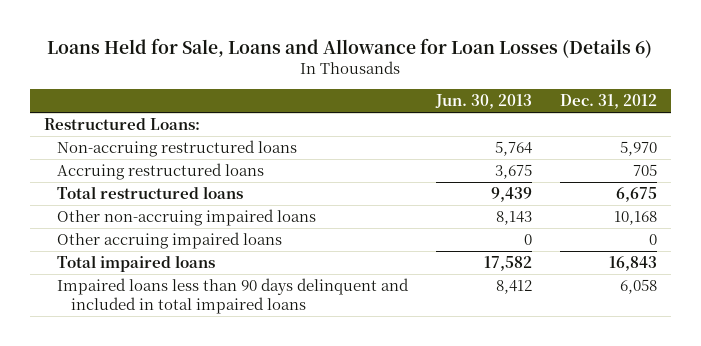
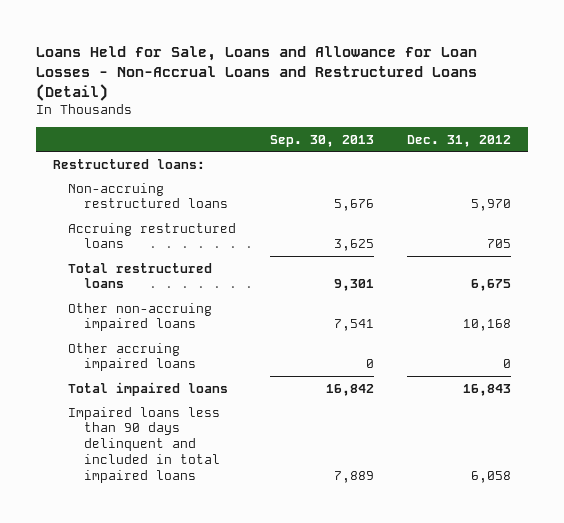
- Loans Held for Sale, Loans and Allowance for Loan Losses (Details 6)
+ Loans Held for Sale, Loans and Allowance for Loan Losses - Non-Accrual Loans and Restructured Loans (Detail)
- | Jun. 30, 2013 | Dec. 31, 2012
+ | Sep. 30, 2013 | Dec. 31, 2012
- Restructured Loans:
+ Restructured loans:

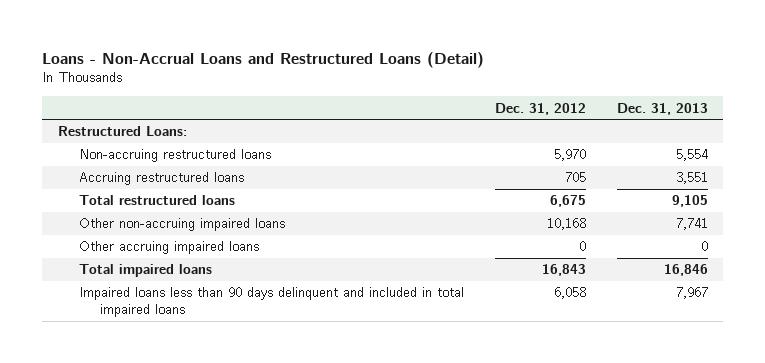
- Loans Held for Sale, Loans and Allowance for Loan Losses - Non-Accrual Loans and Restructured Loans (Detail)
+ Loans - Non-Accrual Loans and Restructured Loans (Detail)
- | Sep. 30, 2013 | Dec. 31, 2012
+ | Dec. 31, 2012 | Dec. 31, 2013
- Restructured loans:
+ Restructured Loans:

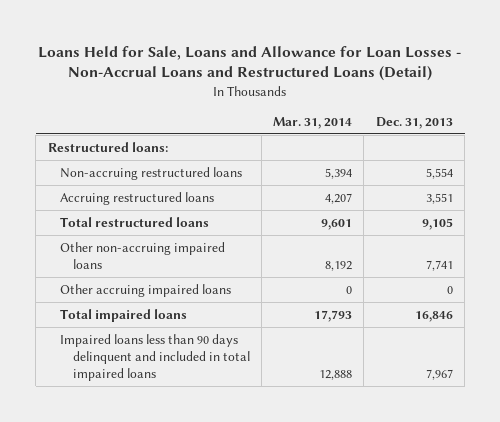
- Loans - Non-Accrual Loans and Restructured Loans (Detail)
+ Loans Held for Sale, Loans and Allowance for Loan Losses - Non-Accrual Loans and Restructured Loans (Detail)
- | Dec. 31, 2012 | Dec. 31, 2013
+ | Mar. 31, 2014 | Dec. 31, 2013
- Restructured Loans:
+ Restructured loans:

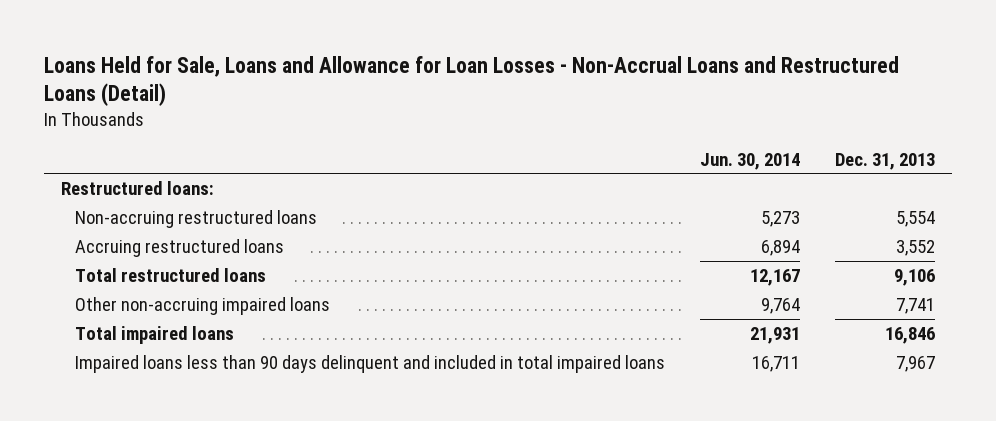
- | Mar. 31, 2014 | Dec. 31, 2013
+ | Jun. 30, 2014 | Dec. 31, 2013
- Accruing restructured loans | 4,207 | 3,551
- Total restructured loans | 9,601 | 9,105
+ Accruing restructured loans | 6,894 | 3,552
+ Total restructured loans | 12,167 | 9,106
- Other accruing impaired loans | 0 | 0

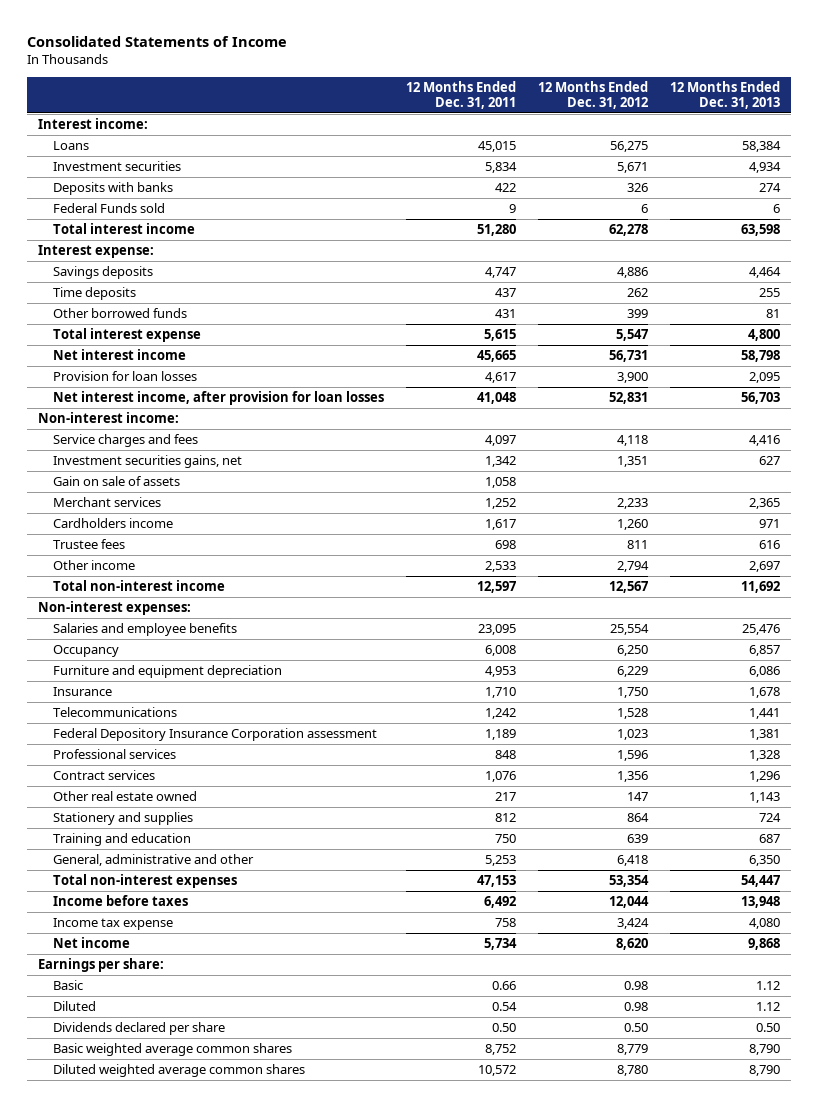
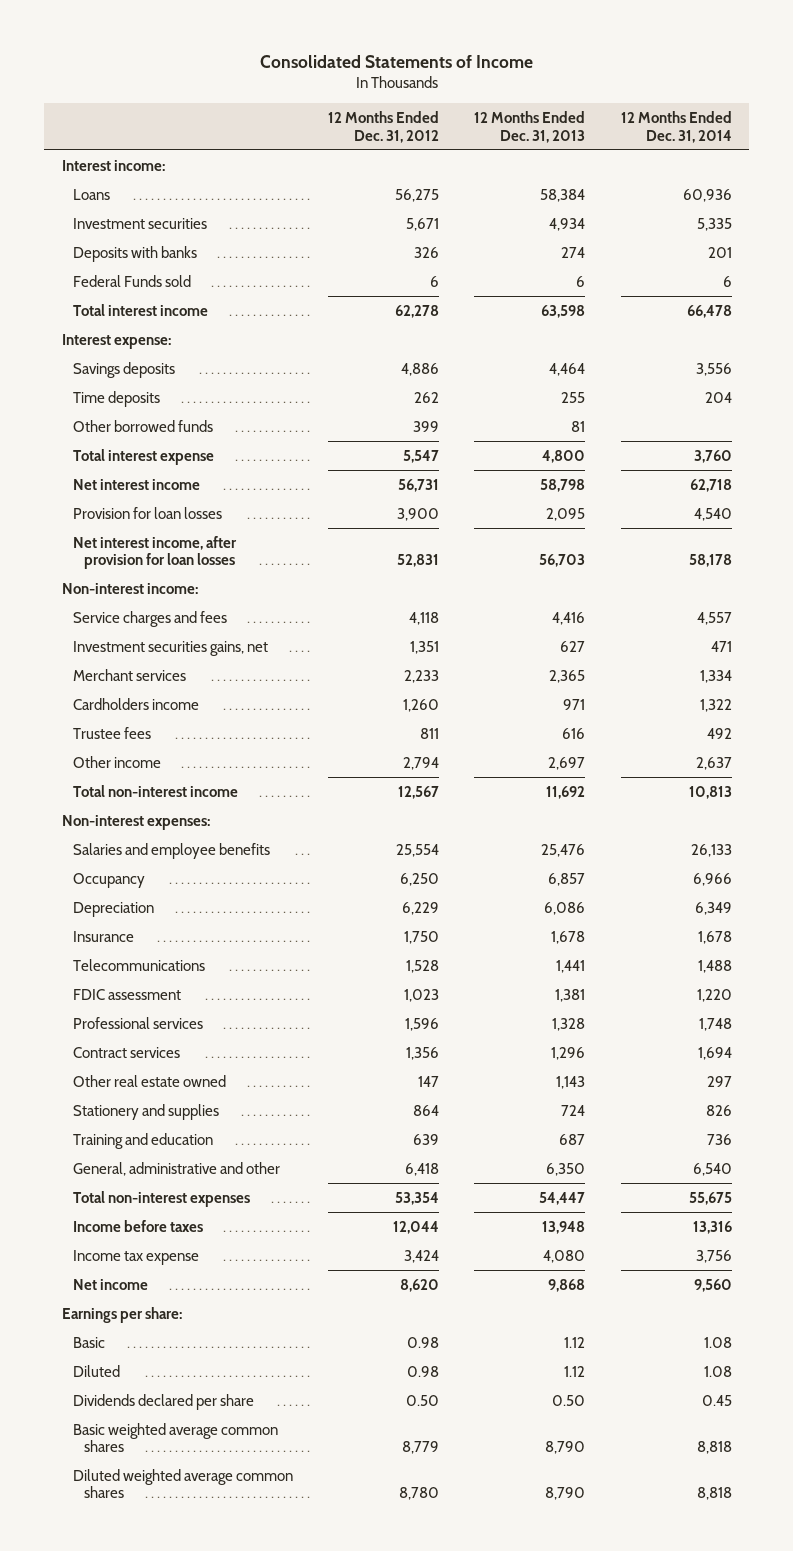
- | 12 Months Ended Dec. 31, 2011 | 12 Months Ended Dec. 31, 2012 | 12 Months Ended Dec. 31, 2013
+ | 12 Months Ended Dec. 31, 2012 | 12 Months Ended Dec. 31, 2013 | 12 Months Ended Dec. 31, 2014
- Gain on sale of assets | 1,058 | |
- Furniture and equipment depreciation | 4,953 | 6,229 | 6,086
+ Depreciation | 6,229 | 6,086 | 6,349
- Federal Depository Insurance Corporation assessment | 1,189 | 1,023 | 1,381
+ FDIC assessment | 1,023 | 1,381 | 1,220

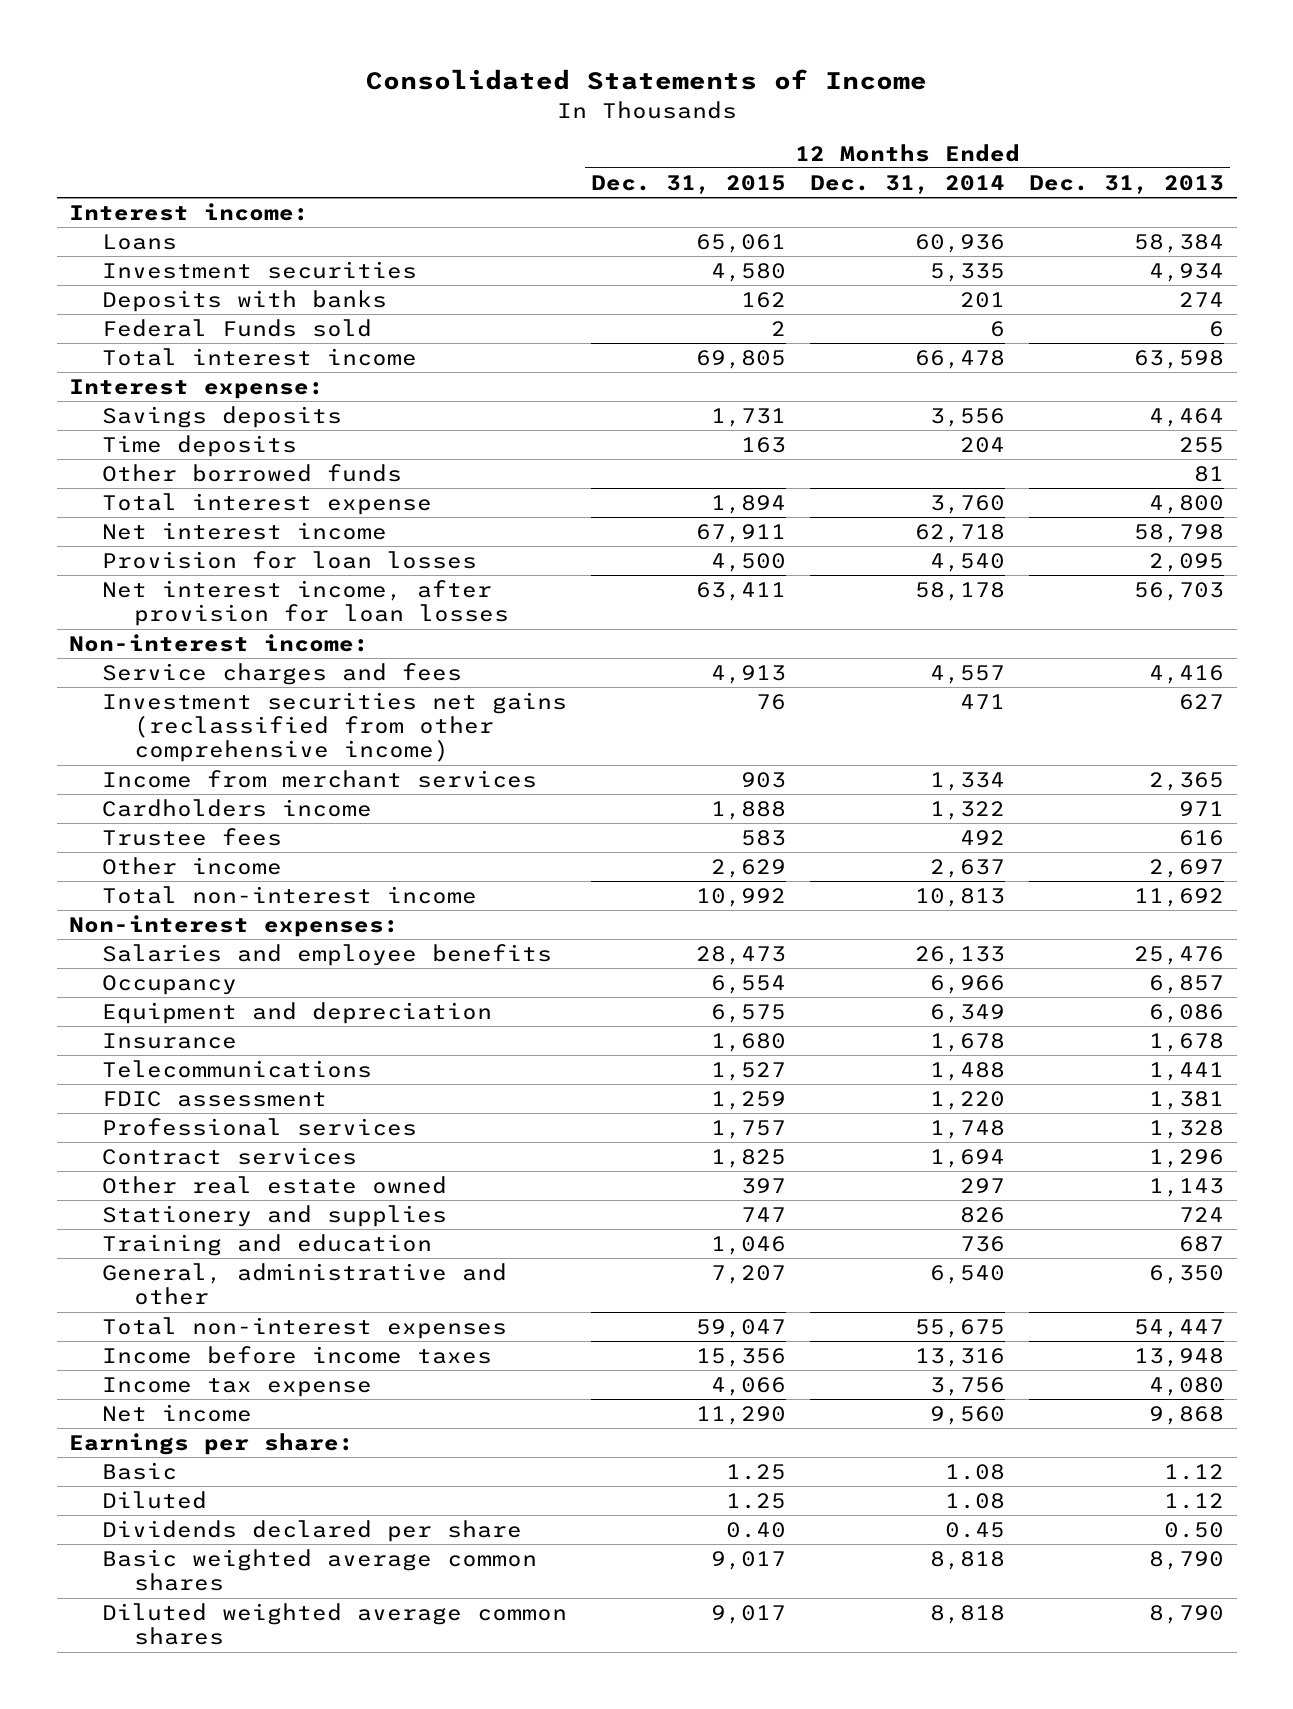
- | 12 Months Ended Dec. 31, 2012 | 12 Months Ended Dec. 31, 2013 | 12 Months Ended Dec. 31, 2014
+ | 12 Months Ended Dec. 31, 2015 | 12 Months Ended Dec. 31, 2014 | 12 Months Ended Dec. 31, 2013
- Investment securities gains, net | 1,351 | 627 | 471
- Merchant services | 2,233 | 2,365 | 1,334
+ Investment securities net gains (reclassified from other comprehensive income) | 76 | 471 | 627
+ Income from merchant services | 903 | 1,334 | 2,365
- Depreciation | 6,229 | 6,086 | 6,349
+ Equipment and depreciation | 6,575 | 6,349 | 6,086
- Income before taxes | 12,044 | 13,948 | 13,316
+ Income before income taxes | 15,356 | 13,316 | 13,948

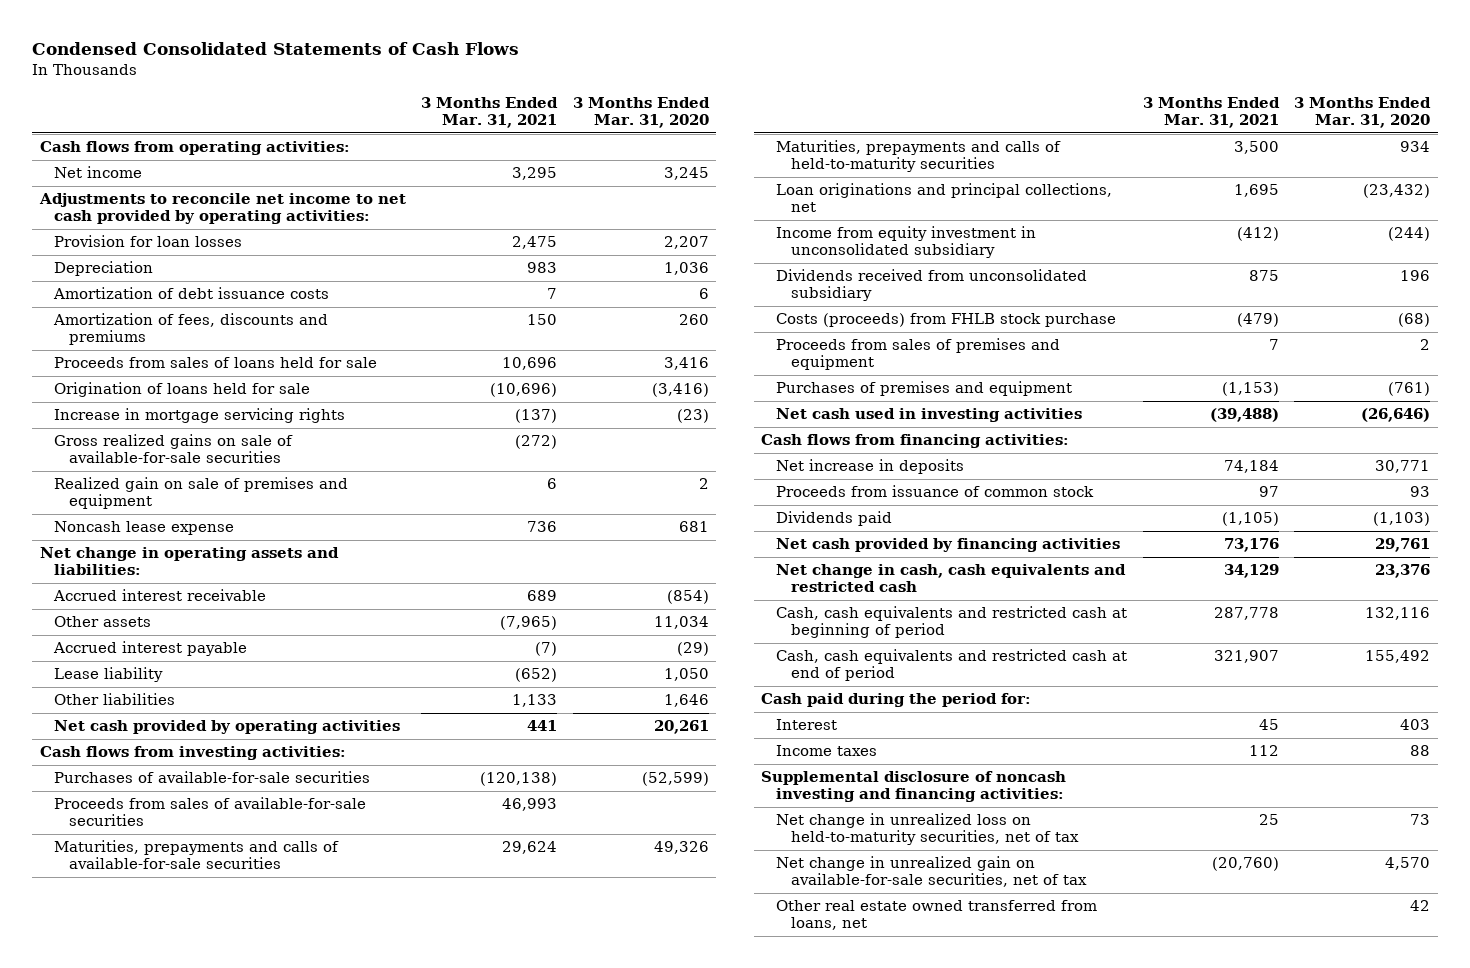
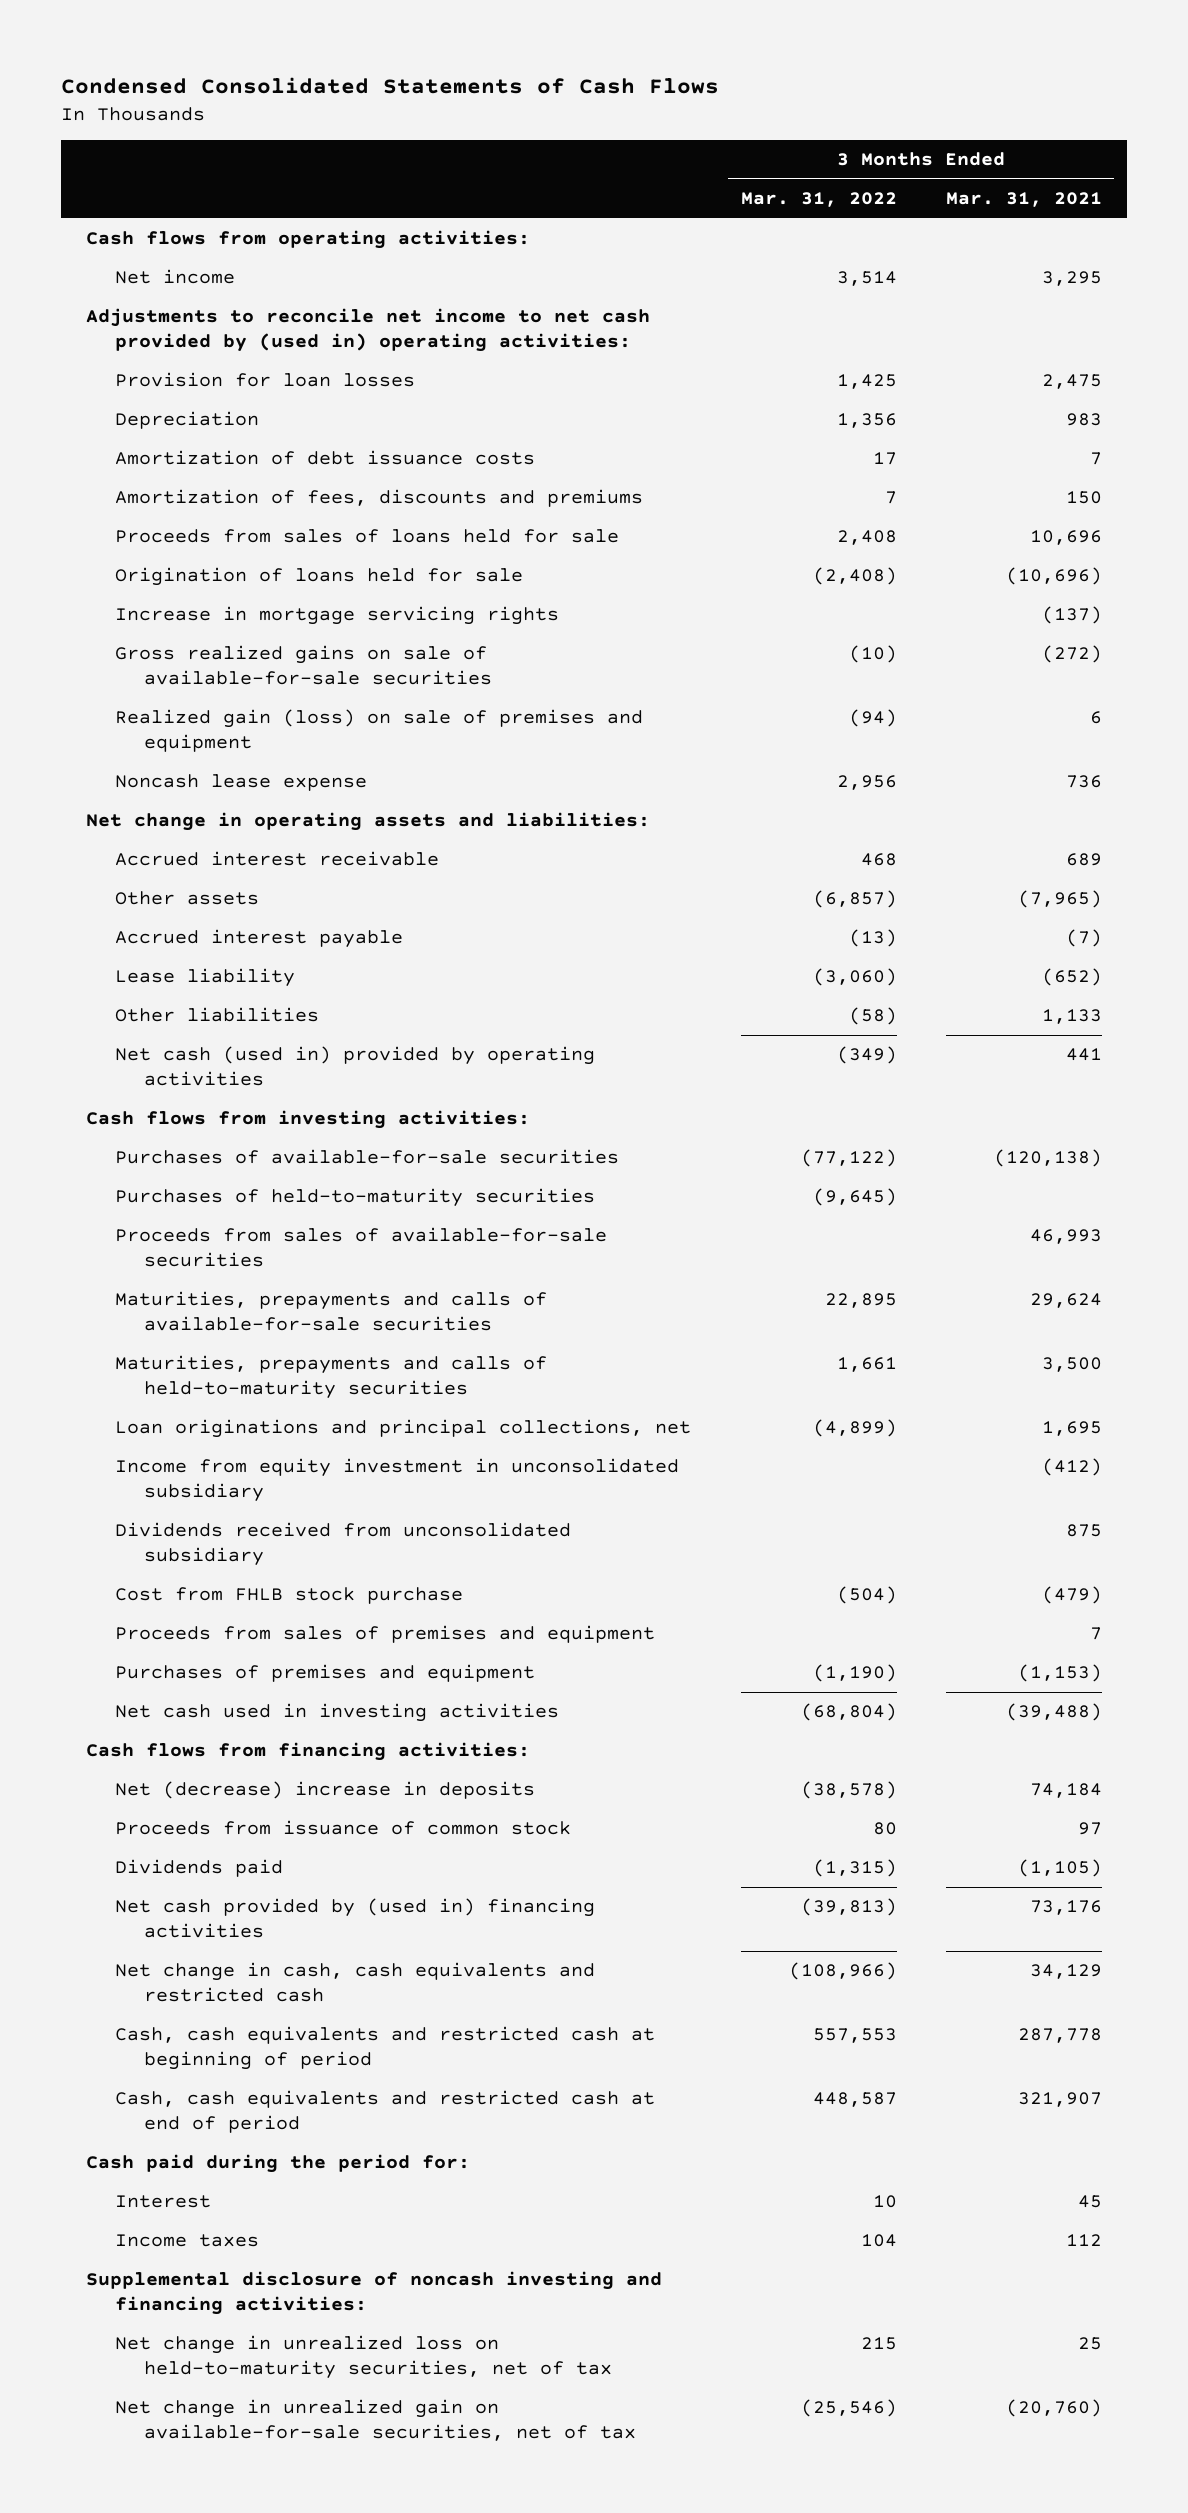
- | 3 Months Ended Mar. 31, 2021 | 3 Months Ended Mar. 31, 2020
+ | 3 Months Ended Mar. 31, 2022 | 3 Months Ended Mar. 31, 2021
- Adjustments to reconcile net income to net cash provided by operating activities:
+ Adjustments to reconcile net income to net cash provided by (used in) operating activities:
- Realized gain on sale of premises and equipment | 6 | 2
+ Realized gain (loss) on sale of premises and equipment | (94) | 6
- Net cash provided by operating activities | 441 | 20,261
+ Net cash (used in) provided by operating activities | (349) | 441
+ Purchases of held-to-maturity securities | (9,645) |
- Costs (proceeds) from FHLB stock purchase | (479) | (68)
+ Cost from FHLB stock purchase | (504) | (479)
- Net increase in deposits | 74,184 | 30,771
+ Net (decrease) increase in deposits | (38,578) | 74,184
- Net cash provided by financing activities | 73,176 | 29,761
+ Net cash provided by (used in) financing activities | (39,813) | 73,176
- Other real estate owned transferred from loans, net | | 42

